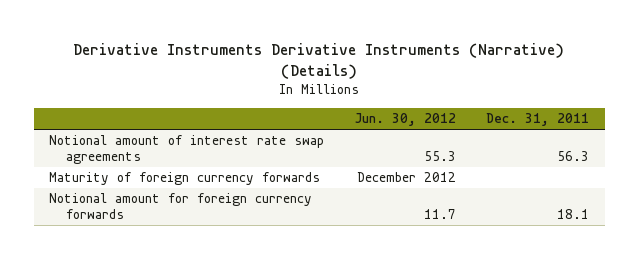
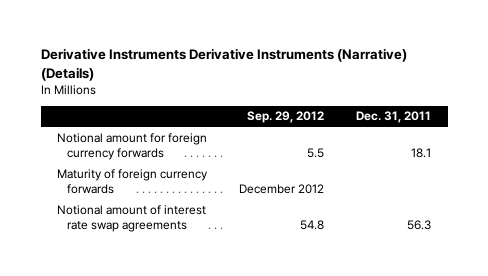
- | Jun. 30, 2012 | Dec. 31, 2011
+ | Sep. 29, 2012 | Dec. 31, 2011
moved down: Maturity of foreign currency forwards | December 2012 |
moved down: Notional amount of interest rate swap agreements | 54.8 | 56.3

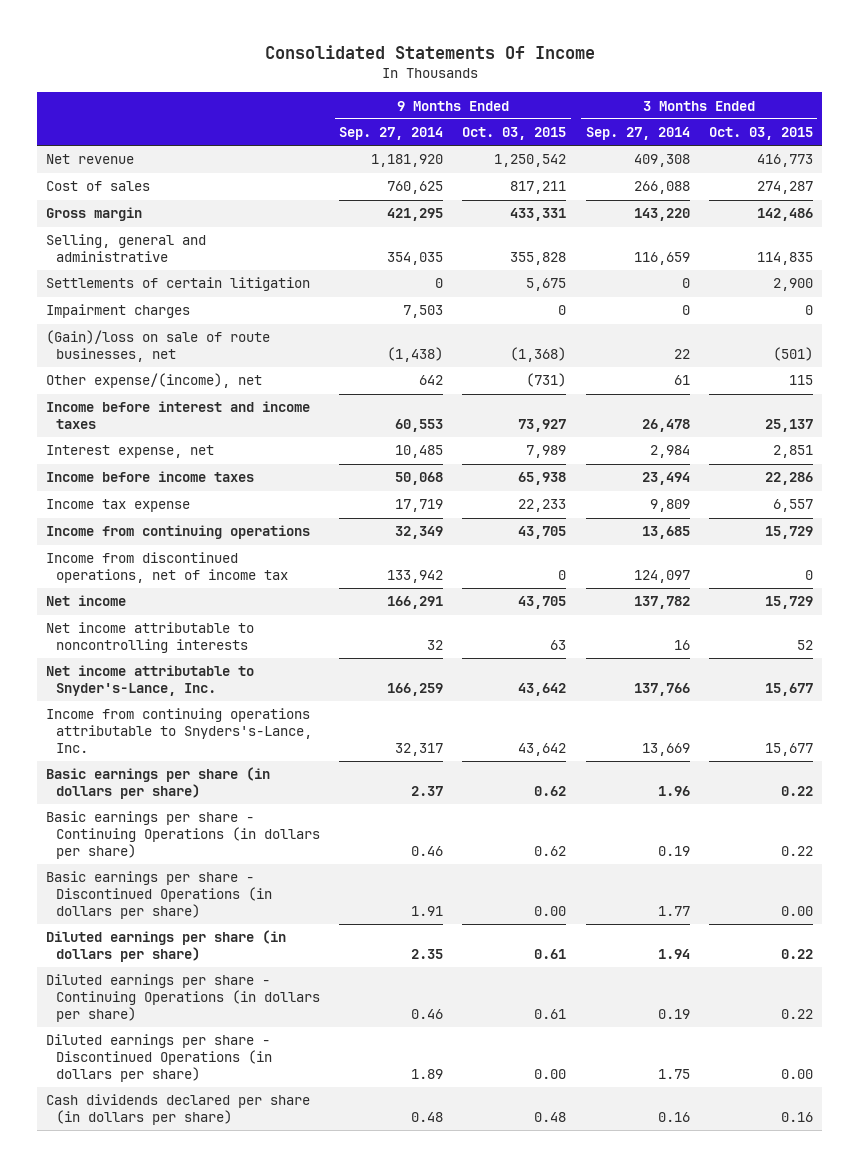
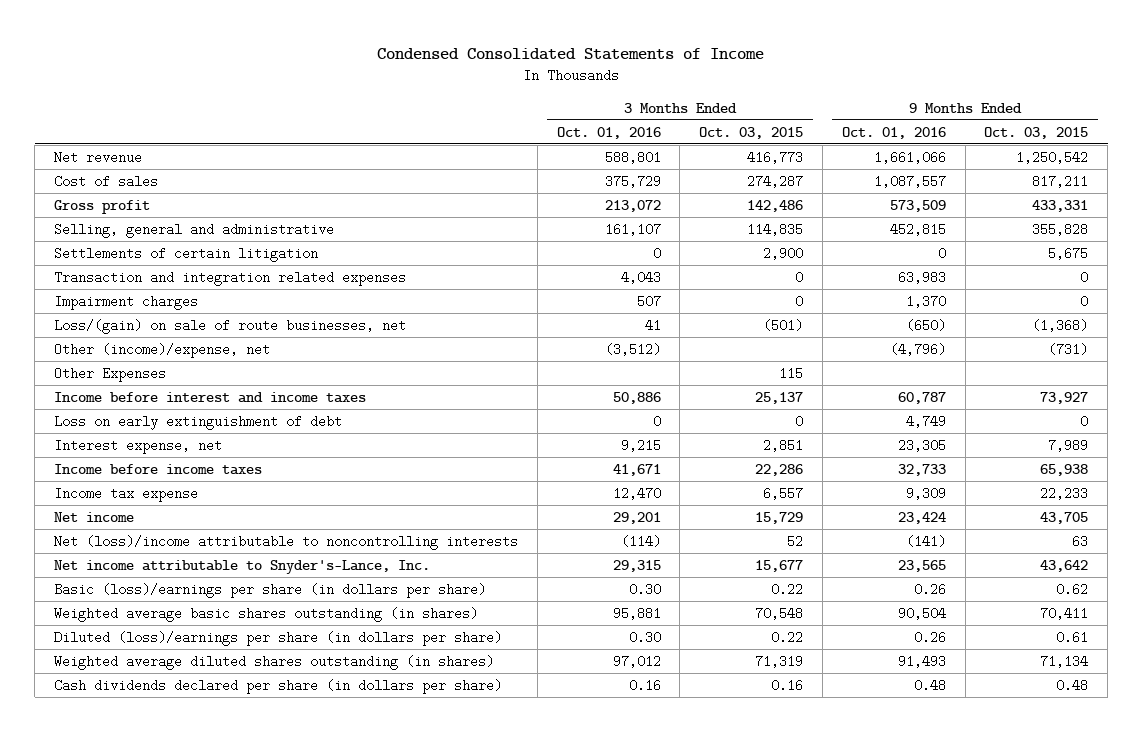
- Consolidated Statements Of Income
+ Condensed Consolidated Statements of Income
- | 9 Months Ended Sep. 27, 2014 | 9 Months Ended Oct. 03, 2015 | 3 Months Ended Sep. 27, 2014 | 3 Months Ended Oct. 03, 2015
+ | 3 Months Ended Oct. 01, 2016 | 3 Months Ended Oct. 03, 2015 | 9 Months Ended Oct. 01, 2016 | 9 Months Ended Oct. 03, 2015
- Gross margin | 421,295 | 433,331 | 143,220 | 142,486
+ Gross profit | 213,072 | 142,486 | 573,509 | 433,331
+ Transaction and integration related expenses | 4,043 | 0 | 63,983 | 0
- (Gain)/loss on sale of route businesses, net | (1,438) | (1,368) | 22 | (501)
- Other expense/(income), net | 642 | (731) | 61 | 115
+ Loss/(gain) on sale of route businesses, net | 41 | (501) | (650) | (1,368)
+ Other (income)/expense, net | (3,512) | | (4,796) | (731)
+ Other Expenses | | 115 | |
+ Loss on early extinguishment of debt | 0 | 0 | 4,749 | 0
- Income from continuing operations | 32,349 | 43,705 | 13,685 | 15,729
- Income from discontinued operations, net of income tax | 133,942 | 0 | 124,097 | 0
- Net income attributable to noncontrolling interests | 32 | 63 | 16 | 52
+ Net (loss)/income attributable to noncontrolling interests | (114) | 52 | (141) | 63
- Income from continuing operations attributable to Snyders's-Lance, Inc. | 32,317 | 43,642 | 13,669 | 15,677
- Basic earnings per share (in dollars per share) | 2.37 | 0.62 | 1.96 | 0.22
- Basic earnings per share - Continuing Operations (in dollars per share) | 0.46 | 0.62 | 0.19 | 0.22
- Basic earnings per share - Discontinued Operations (in dollars per share) | 1.91 | 0.00 | 1.77 | 0.00
- Diluted earnings per share (in dollars per share) | 2.35 | 0.61 | 1.94 | 0.22
- Diluted earnings per share - Continuing Operations (in dollars per share) | 0.46 | 0.61 | 0.19 | 0.22
- Diluted earnings per share - Discontinued Operations (in dollars per share) | 1.89 | 0.00 | 1.75 | 0.00
+ Basic (loss)/earnings per share (in dollars per share) | 0.30 | 0.22 | 0.26 | 0.62
+ Weighted average basic shares outstanding (in shares) | 95,881 | 70,548 | 90,504 | 70,411
+ Diluted (loss)/earnings per share (in dollars per share) | 0.30 | 0.22 | 0.26 | 0.61
+ Weighted average diluted shares outstanding (in shares) | 97,012 | 71,319 | 91,493 | 71,134

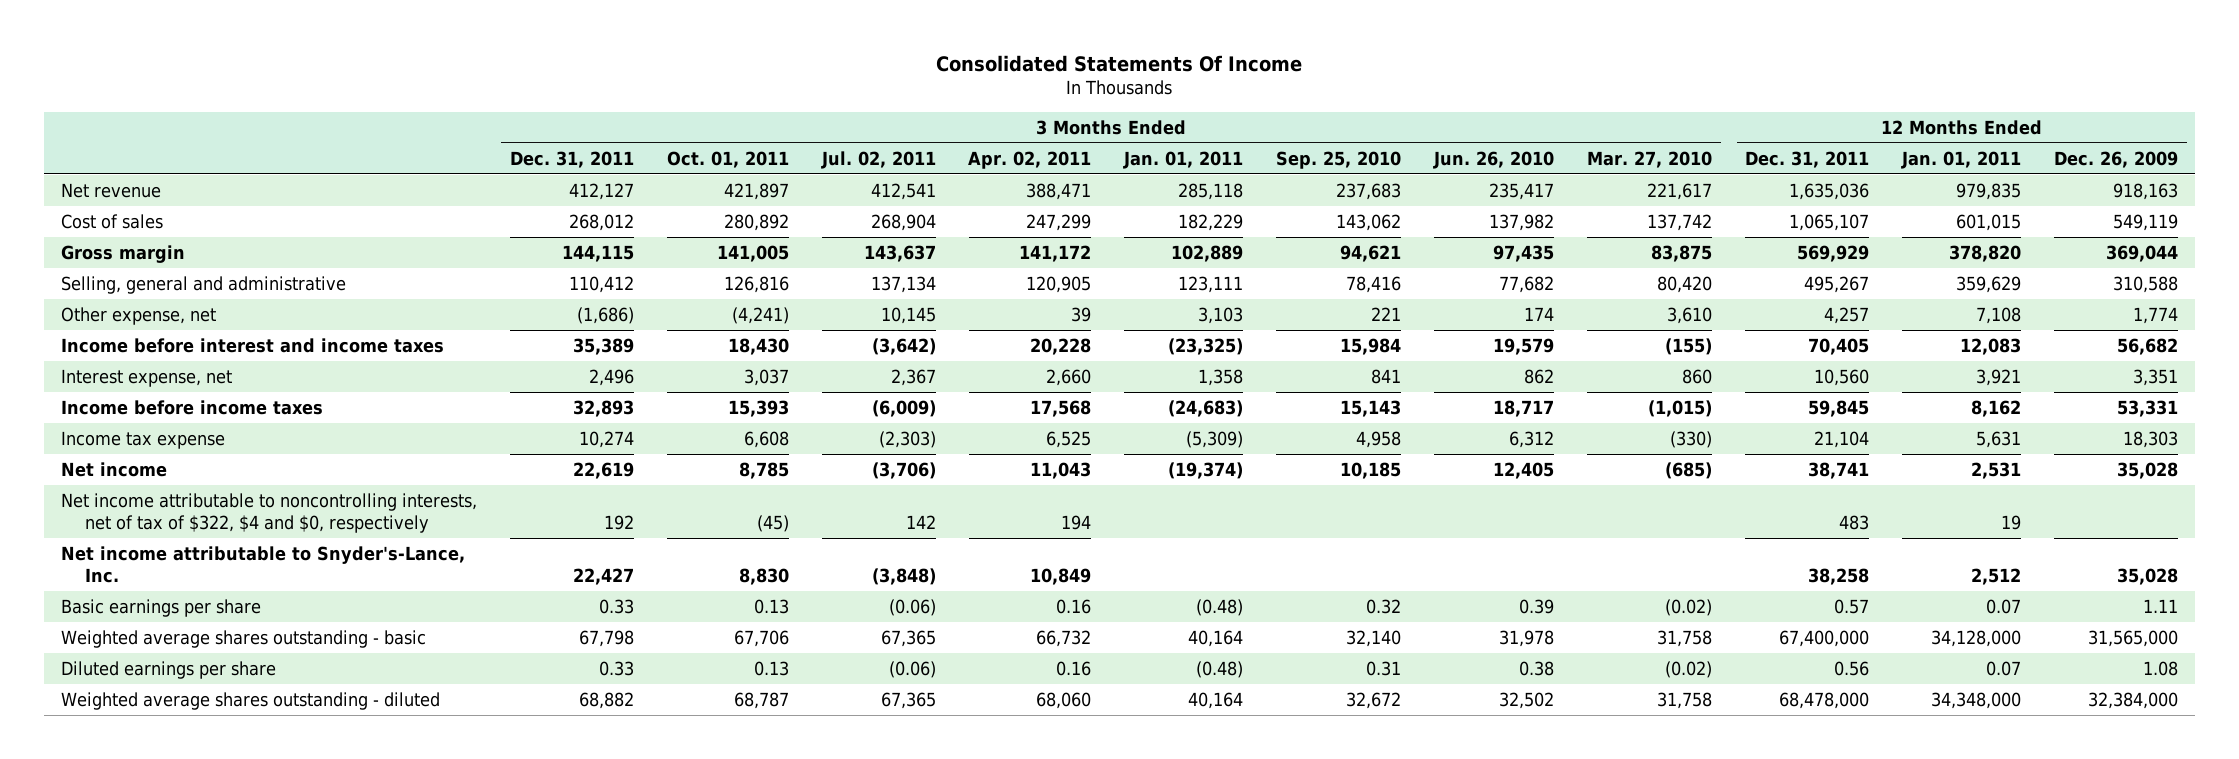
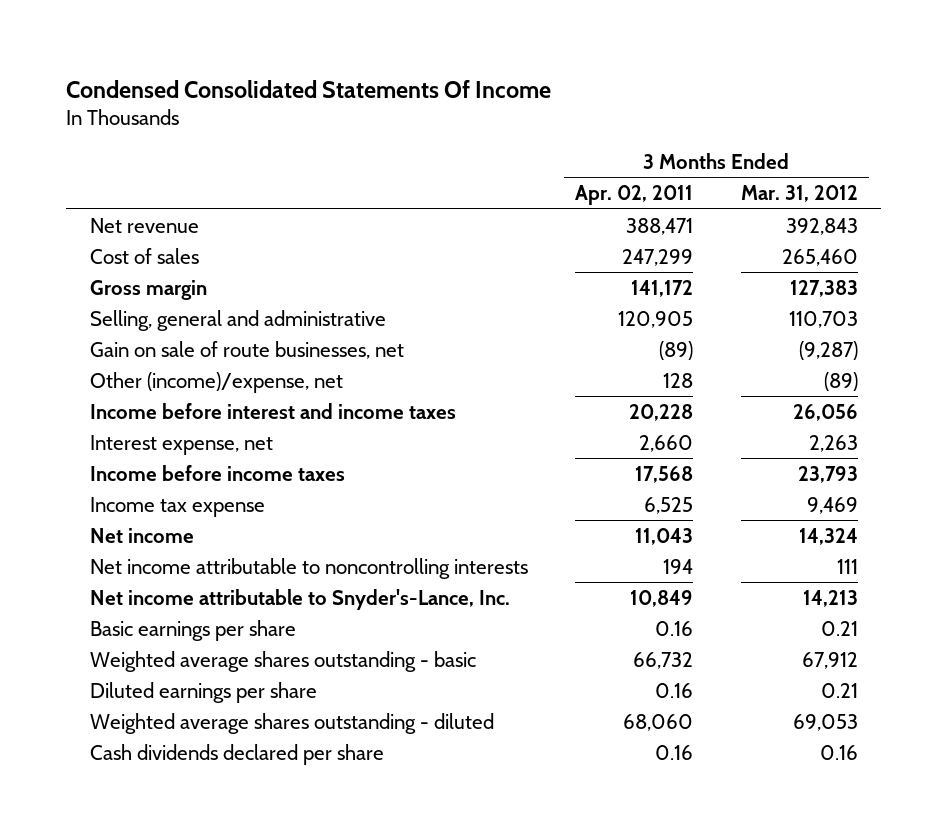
- Consolidated Statements Of Income
+ Condensed Consolidated Statements Of Income
- | 3 Months Ended Dec. 31, 2011 | 3 Months Ended Oct. 01, 2011 | 3 Months Ended Jul. 02, 2011 | 3 Months Ended Apr. 02, 2011 | 3 Months Ended Jan. 01, 2011 | 3 Months Ended Sep. 25, 2010 | 3 Months Ended Jun. 26, 2010 | 3 Months Ended Mar. 27, 2010 | 12 Months Ended Dec. 31, 2011 | 12 Months Ended Jan. 01, 2011 | 12 Months Ended Dec. 26, 2009
+ | 3 Months Ended Apr. 02, 2011 | 3 Months Ended Mar. 31, 2012
- Other expense, net | (1,686) | (4,241) | 10,145 | 39 | 3,103 | 221 | 174 | 3,610 | 4,257 | 7,108 | 1,774
+ Gain on sale of route businesses, net | (89) | (9,287)
+ Other (income)/expense, net | 128 | (89)
- Net income attributable to noncontrolling interests, net of tax of $322, $4 and $0, respectively | 192 | (45) | 142 | 194 | | | | | 483 | 19 |
+ Net income attributable to noncontrolling interests | 194 | 111
+ Cash dividends declared per share | 0.16 | 0.16

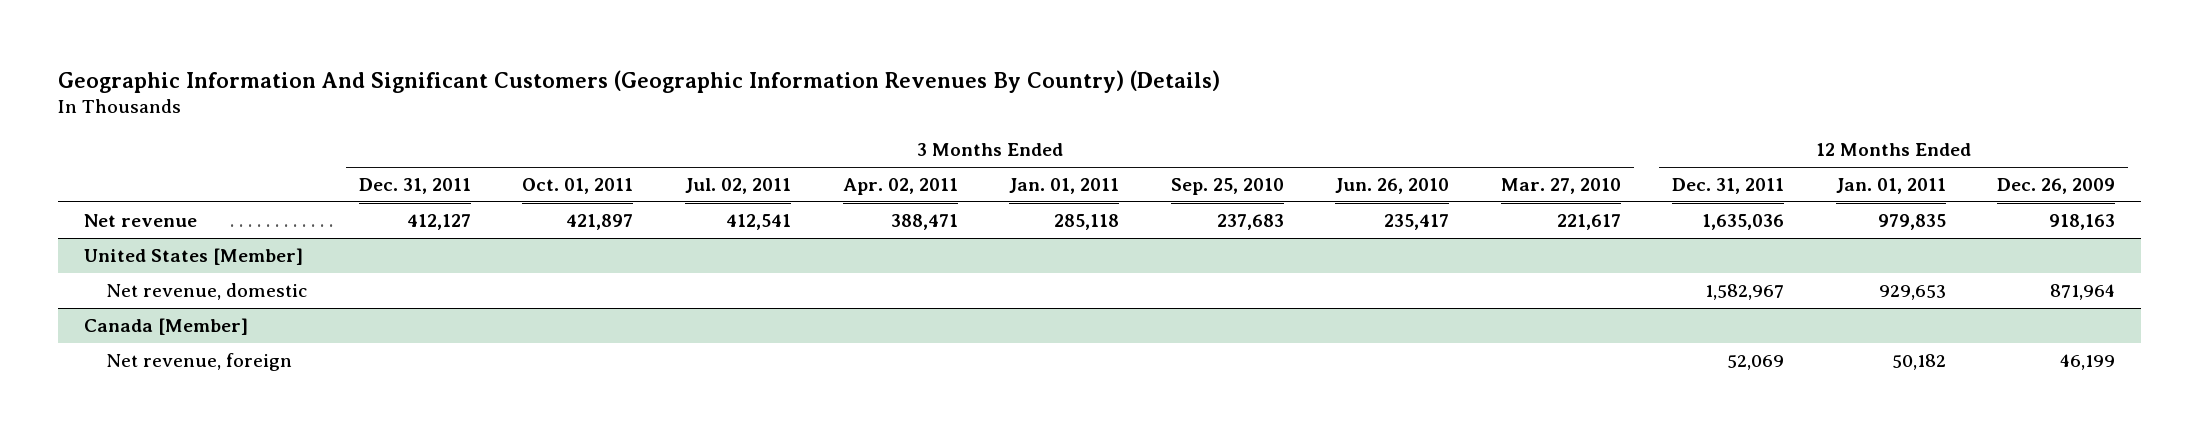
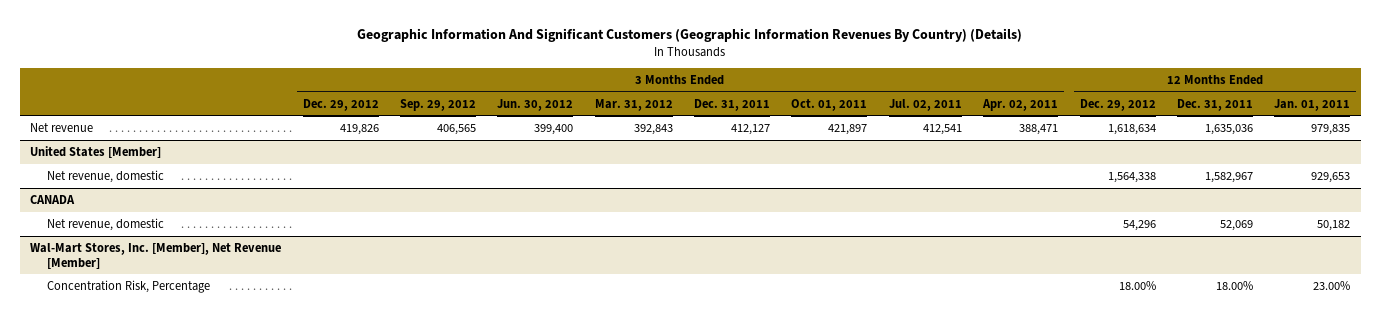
- | 3 Months Ended Dec. 31, 2011 | 3 Months Ended Oct. 01, 2011 | 3 Months Ended Jul. 02, 2011 | 3 Months Ended Apr. 02, 2011 | 3 Months Ended Jan. 01, 2011 | 3 Months Ended Sep. 25, 2010 | 3 Months Ended Jun. 26, 2010 | 3 Months Ended Mar. 27, 2010 | 12 Months Ended Dec. 31, 2011 | 12 Months Ended Jan. 01, 2011 | 12 Months Ended Dec. 26, 2009
+ | 3 Months Ended Dec. 29, 2012 | 3 Months Ended Sep. 29, 2012 | 3 Months Ended Jun. 30, 2012 | 3 Months Ended Mar. 31, 2012 | 3 Months Ended Dec. 31, 2011 | 3 Months Ended Oct. 01, 2011 | 3 Months Ended Jul. 02, 2011 | 3 Months Ended Apr. 02, 2011 | 12 Months Ended Dec. 29, 2012 | 12 Months Ended Dec. 31, 2011 | 12 Months Ended Jan. 01, 2011
- Canada [Member]
- Net revenue, foreign | | | | | | | | | 52,069 | 50,182 | 46,199
+ CANADA
+ Net revenue, domestic | | | | | | | | | 54,296 | 52,069 | 50,182
+ Wal-Mart Stores, Inc. [Member], Net Revenue [Member]
+ Concentration Risk, Percentage | | | | | | | | | 18.00% | 18.00% | 23.00%

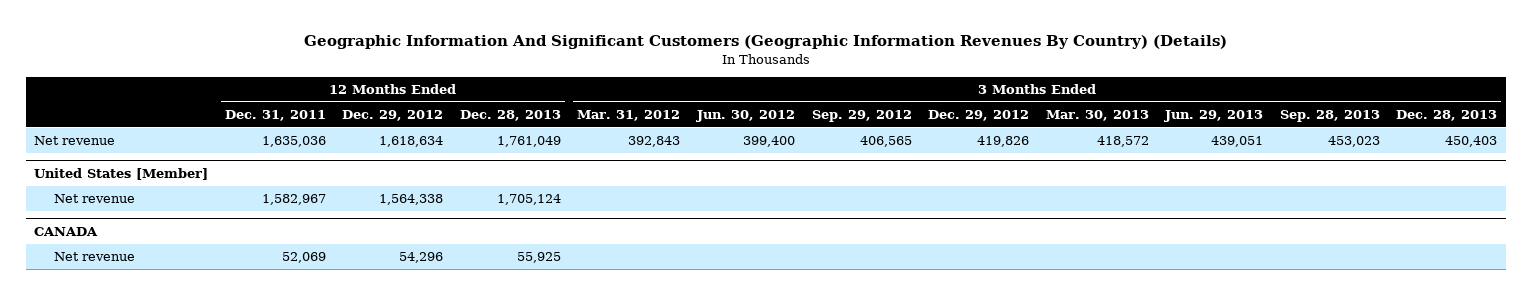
- | 3 Months Ended Dec. 29, 2012 | 3 Months Ended Sep. 29, 2012 | 3 Months Ended Jun. 30, 2012 | 3 Months Ended Mar. 31, 2012 | 3 Months Ended Dec. 31, 2011 | 3 Months Ended Oct. 01, 2011 | 3 Months Ended Jul. 02, 2011 | 3 Months Ended Apr. 02, 2011 | 12 Months Ended Dec. 29, 2012 | 12 Months Ended Dec. 31, 2011 | 12 Months Ended Jan. 01, 2011
+ | 12 Months Ended Dec. 31, 2011 | 12 Months Ended Dec. 29, 2012 | 12 Months Ended Dec. 28, 2013 | 3 Months Ended Mar. 31, 2012 | 3 Months Ended Jun. 30, 2012 | 3 Months Ended Sep. 29, 2012 | 3 Months Ended Dec. 29, 2012 | 3 Months Ended Mar. 30, 2013 | 3 Months Ended Jun. 29, 2013 | 3 Months Ended Sep. 28, 2013 | 3 Months Ended Dec. 28, 2013
@ United States [Member]
- Net revenue, domestic | | | | | | | | | 1,564,338 | 1,582,967 | 929,653
+ Net revenue | 1,582,967 | 1,564,338 | 1,705,124 | | | | | | | |
@ CANADA
- Net revenue, domestic | | | | | | | | | 54,296 | 52,069 | 50,182
- Wal-Mart Stores, Inc. [Member], Net Revenue [Member]
- Concentration Risk, Percentage | | | | | | | | | 18.00% | 18.00% | 23.00%
@ CANADA
+ Net revenue | 52,069 | 54,296 | 55,925 | | | | | | | |

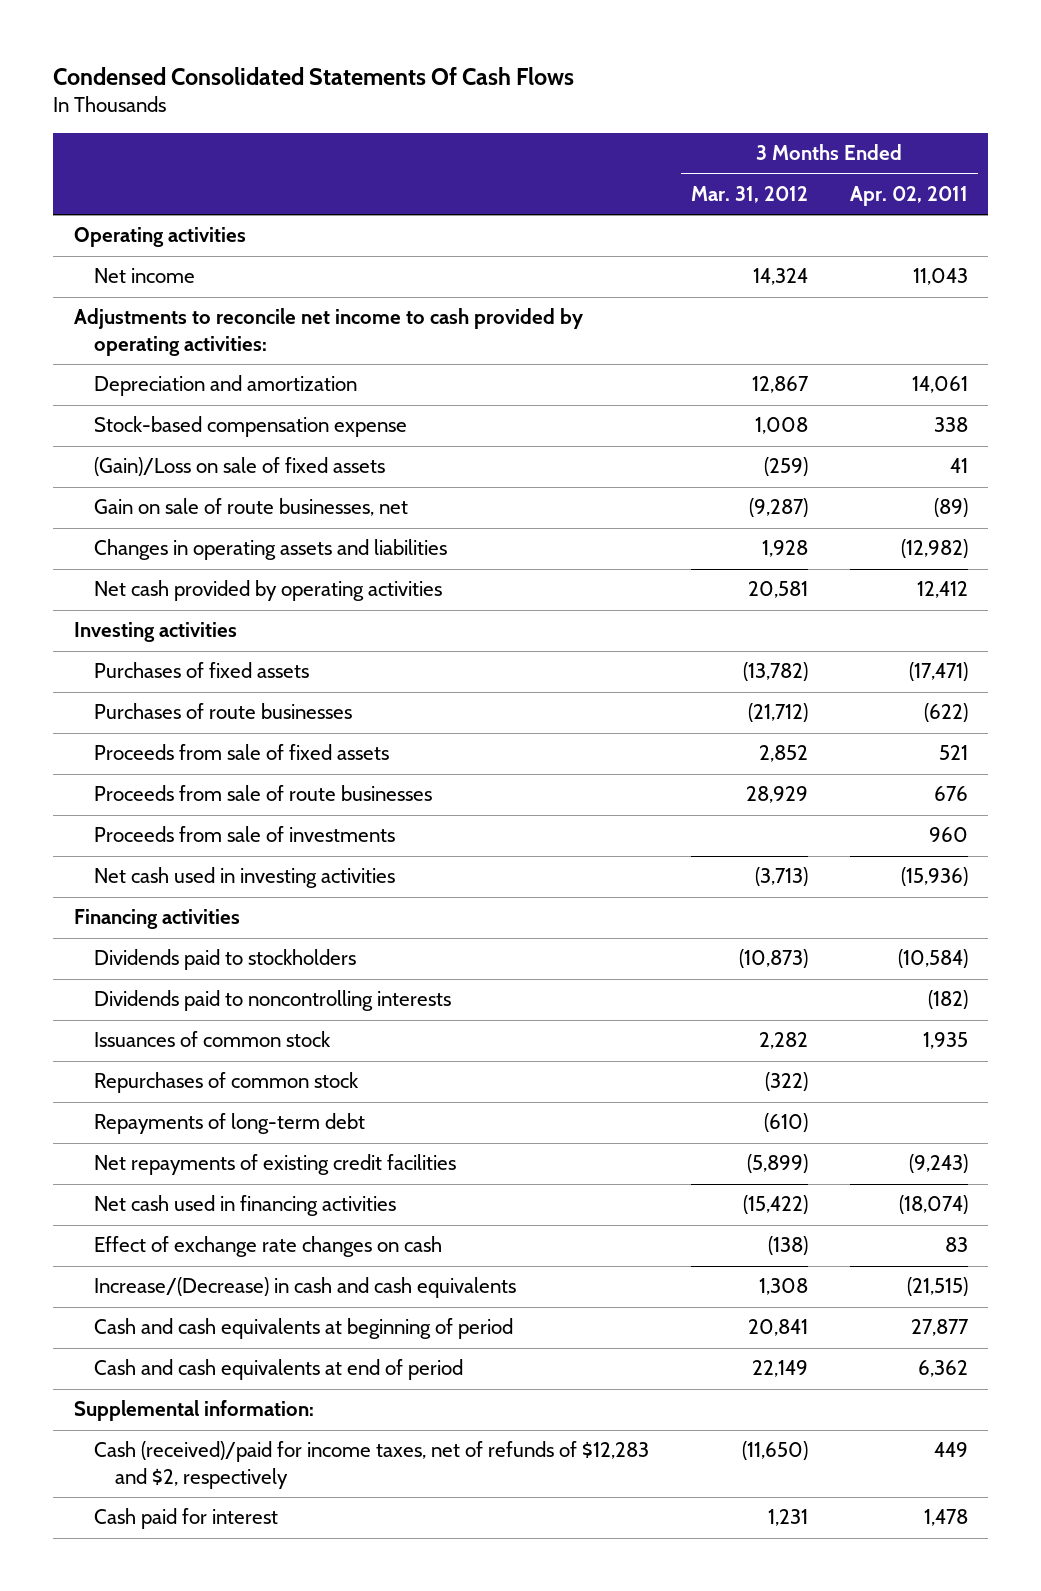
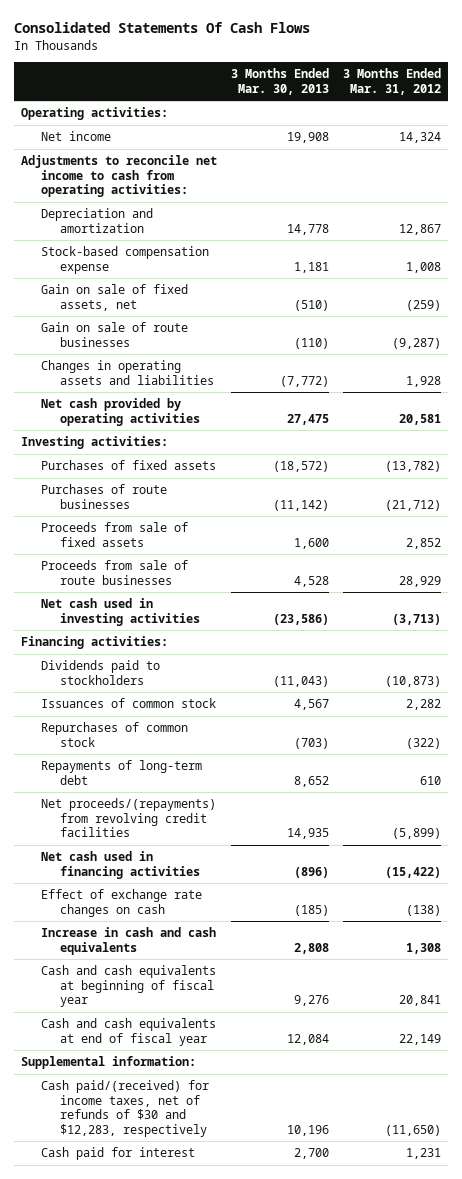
- Condensed Consolidated Statements Of Cash Flows
+ Consolidated Statements Of Cash Flows
- | 3 Months Ended Mar. 31, 2012 | 3 Months Ended Apr. 02, 2011
+ | 3 Months Ended Mar. 30, 2013 | 3 Months Ended Mar. 31, 2012
- Operating activities
+ Operating activities:
- Adjustments to reconcile net income to cash provided by operating activities:
+ Adjustments to reconcile net income to cash from operating activities:
- (Gain)/Loss on sale of fixed assets | (259) | 41
- Gain on sale of route businesses, net | (9,287) | (89)
+ Gain on sale of fixed assets, net | (510) | (259)
+ Gain on sale of route businesses | (110) | (9,287)
- Investing activities
+ Investing activities:
- Proceeds from sale of investments | | 960
- Financing activities
+ Financing activities:
- Dividends paid to noncontrolling interests | | (182)
- Repayments of long-term debt | (610) |
- Net repayments of existing credit facilities | (5,899) | (9,243)
+ Repayments of long-term debt | 8,652 | 610
+ Net proceeds/(repayments) from revolving credit facilities | 14,935 | (5,899)
- Increase/(Decrease) in cash and cash equivalents | 1,308 | (21,515)
- Cash and cash equivalents at beginning of period | 20,841 | 27,877
- Cash and cash equivalents at end of period | 22,149 | 6,362
+ Increase in cash and cash equivalents | 2,808 | 1,308
+ Cash and cash equivalents at beginning of fiscal year | 9,276 | 20,841
+ Cash and cash equivalents at end of fiscal year | 12,084 | 22,149
- Cash (received)/paid for income taxes, net of refunds of $12,283 and $2, respectively | (11,650) | 449
+ Cash paid/(received) for income taxes, net of refunds of $30 and $12,283, respectively | 10,196 | (11,650)

